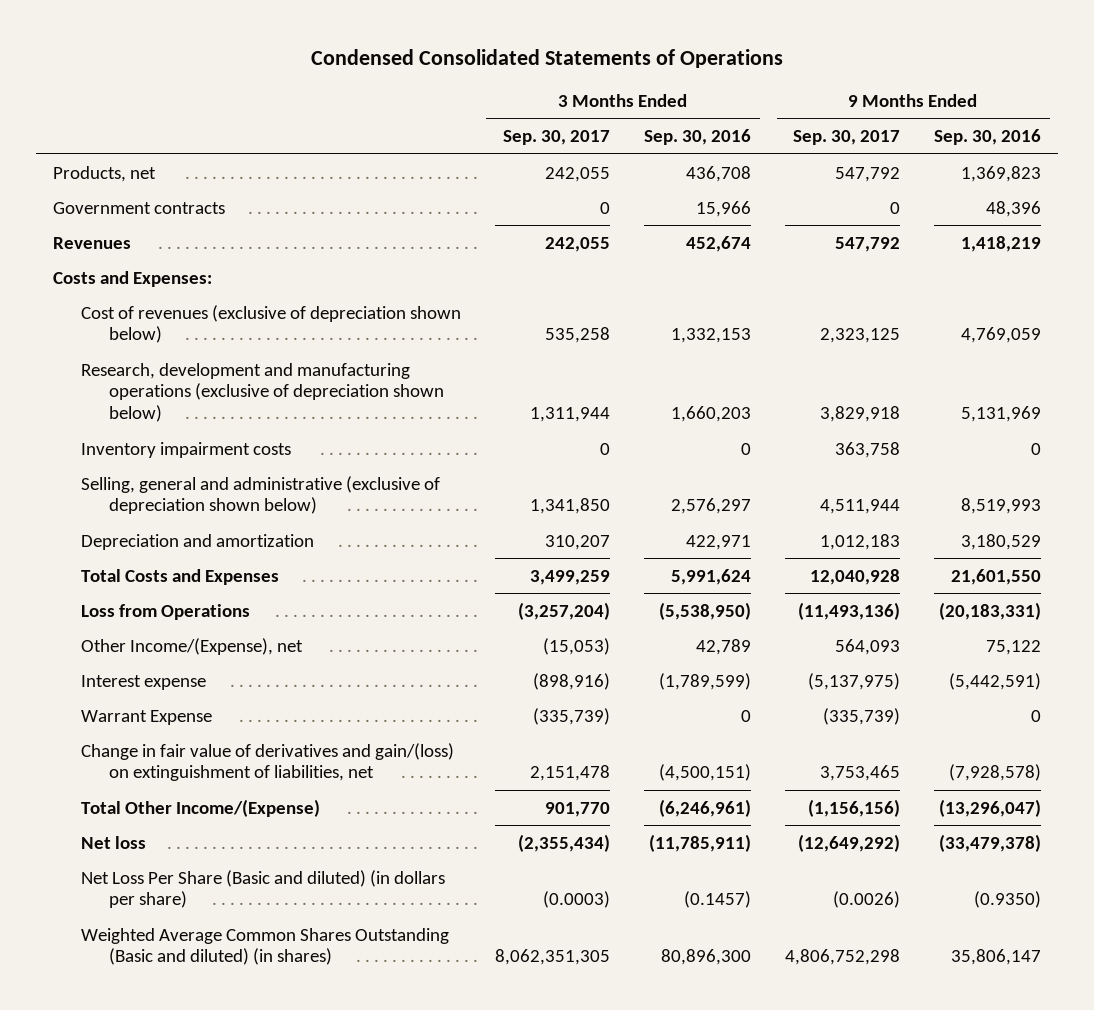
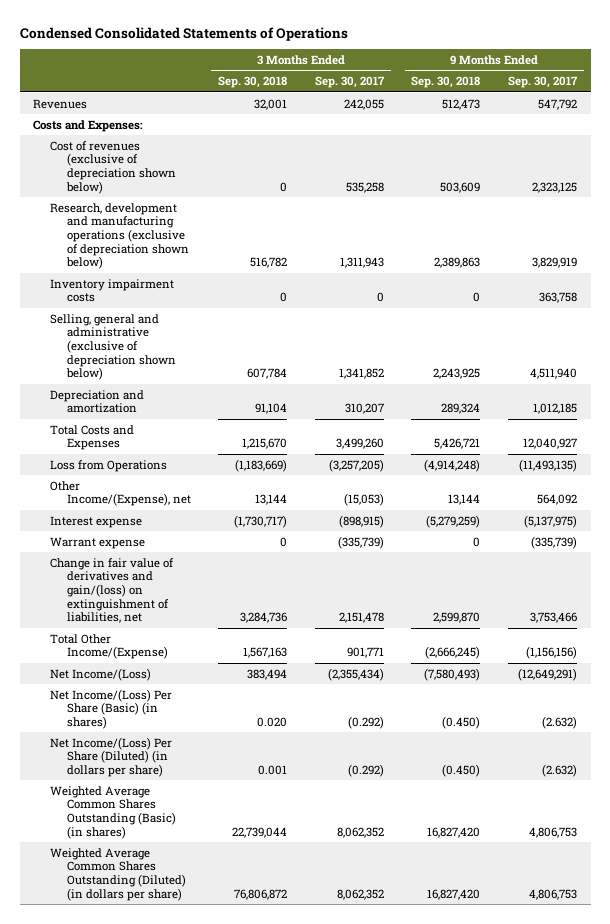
- | 3 Months Ended Sep. 30, 2017 | 3 Months Ended Sep. 30, 2016 | 9 Months Ended Sep. 30, 2017 | 9 Months Ended Sep. 30, 2016
+ | 3 Months Ended Sep. 30, 2018 | 3 Months Ended Sep. 30, 2017 | 9 Months Ended Sep. 30, 2018 | 9 Months Ended Sep. 30, 2017
- Products, net | 242,055 | 436,708 | 547,792 | 1,369,823
- Government contracts | 0 | 15,966 | 0 | 48,396
- Research, development and manufacturing operations (exclusive of depreciation shown below) | 1,311,944 | 1,660,203 | 3,829,918 | 5,131,969
+ Research, development and manufacturing operations (exclusive of depreciation shown below) | 516,782 | 1,311,943 | 2,389,863 | 3,829,919
- Selling, general and administrative (exclusive of depreciation shown below) | 1,341,850 | 2,576,297 | 4,511,944 | 8,519,993
- Depreciation and amortization | 310,207 | 422,971 | 1,012,183 | 3,180,529
- Total Costs and Expenses | 3,499,259 | 5,991,624 | 12,040,928 | 21,601,550
- Loss from Operations | (3,257,204) | (5,538,950) | (11,493,136) | (20,183,331)
- Other Income/(Expense), net | (15,053) | 42,789 | 564,093 | 75,122
- Interest expense | (898,916) | (1,789,599) | (5,137,975) | (5,442,591)
- Warrant Expense | (335,739) | 0 | (335,739) | 0
- Change in fair value of derivatives and gain/(loss) on extinguishment of liabilities, net | 2,151,478 | (4,500,151) | 3,753,465 | (7,928,578)
- Total Other Income/(Expense) | 901,770 | (6,246,961) | (1,156,156) | (13,296,047)
- Net loss | (2,355,434) | (11,785,911) | (12,649,292) | (33,479,378)
- Net Loss Per Share (Basic and diluted) (in dollars per share) | (0.0003) | (0.1457) | (0.0026) | (0.9350)
- Weighted Average Common Shares Outstanding (Basic and diluted) (in shares) | 8,062,351,305 | 80,896,300 | 4,806,752,298 | 35,806,147
+ Selling, general and administrative (exclusive of depreciation shown below) | 607,784 | 1,341,852 | 2,243,925 | 4,511,940
+ Depreciation and amortization | 91,104 | 310,207 | 289,324 | 1,012,185
+ Total Costs and Expenses | 1,215,670 | 3,499,260 | 5,426,721 | 12,040,927
+ Loss from Operations | (1,183,669) | (3,257,205) | (4,914,248) | (11,493,135)
+ Other Income/(Expense), net | 13,144 | (15,053) | 13,144 | 564,092
+ Interest expense | (1,730,717) | (898,915) | (5,279,259) | (5,137,975)
+ Warrant expense | 0 | (335,739) | 0 | (335,739)
+ Change in fair value of derivatives and gain/(loss) on extinguishment of liabilities, net | 3,284,736 | 2,151,478 | 2,599,870 | 3,753,466
+ Total Other Income/(Expense) | 1,567,163 | 901,771 | (2,666,245) | (1,156,156)
+ Net Income/(Loss) | 383,494 | (2,355,434) | (7,580,493) | (12,649,291)
+ Net Income/(Loss) Per Share (Basic) (in shares) | 0.020 | (0.292) | (0.450) | (2.632)
+ Net Income/(Loss) Per Share (Diluted) (in dollars per share) | 0.001 | (0.292) | (0.450) | (2.632)
+ Weighted Average Common Shares Outstanding (Basic) (in shares) | 22,739,044 | 8,062,352 | 16,827,420 | 4,806,753
+ Weighted Average Common Shares Outstanding (Diluted) (in dollars per share) | 76,806,872 | 8,062,352 | 16,827,420 | 4,806,753

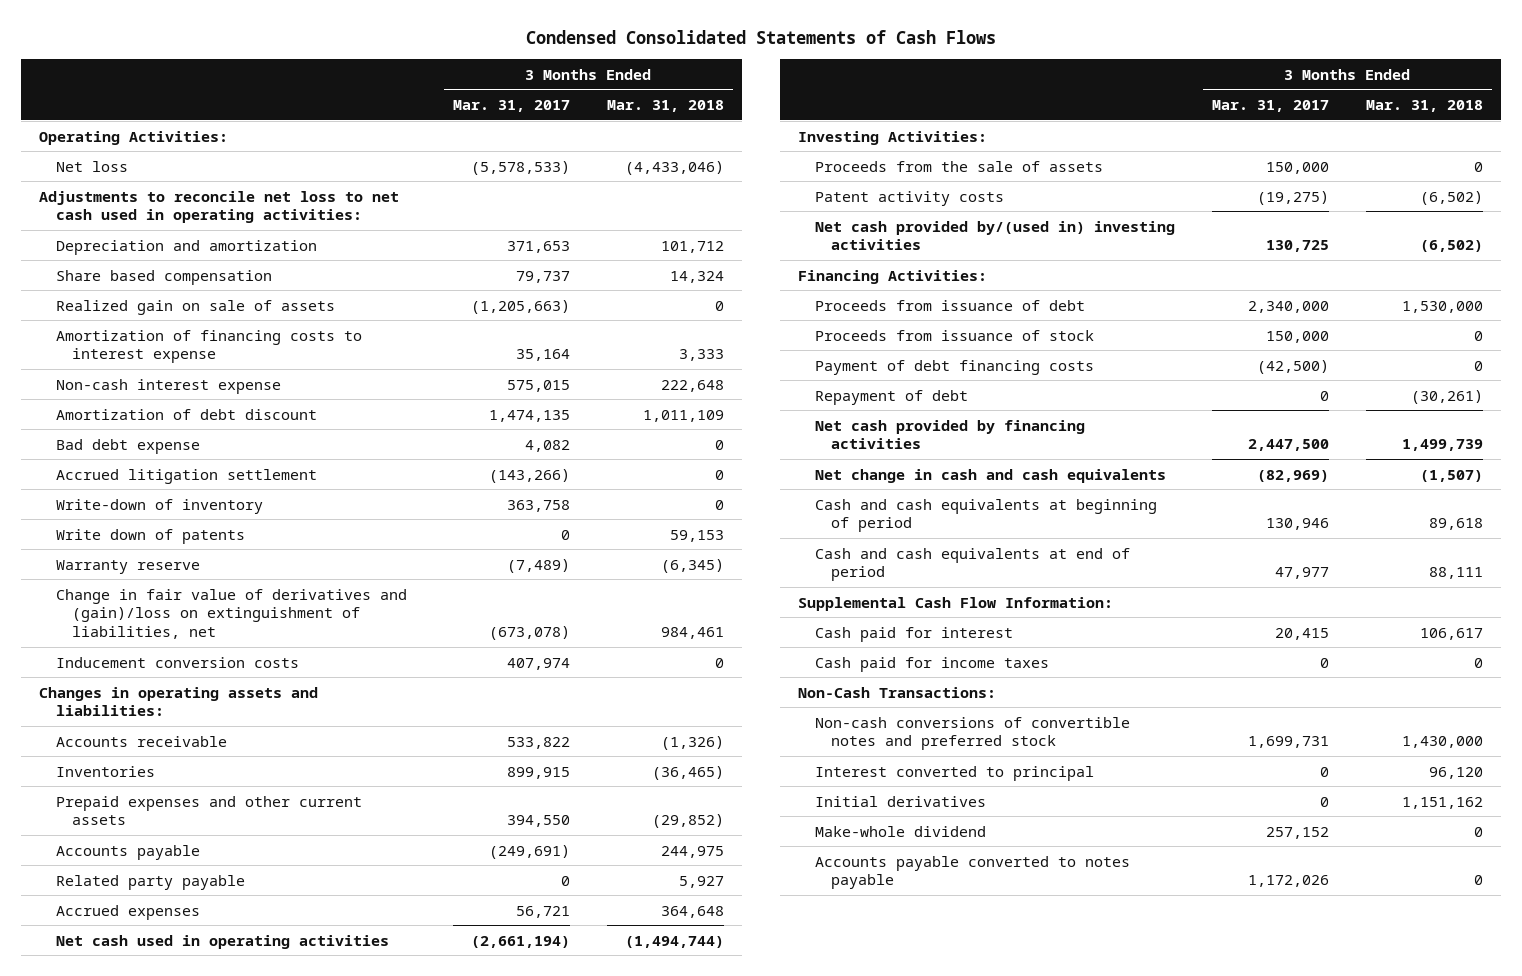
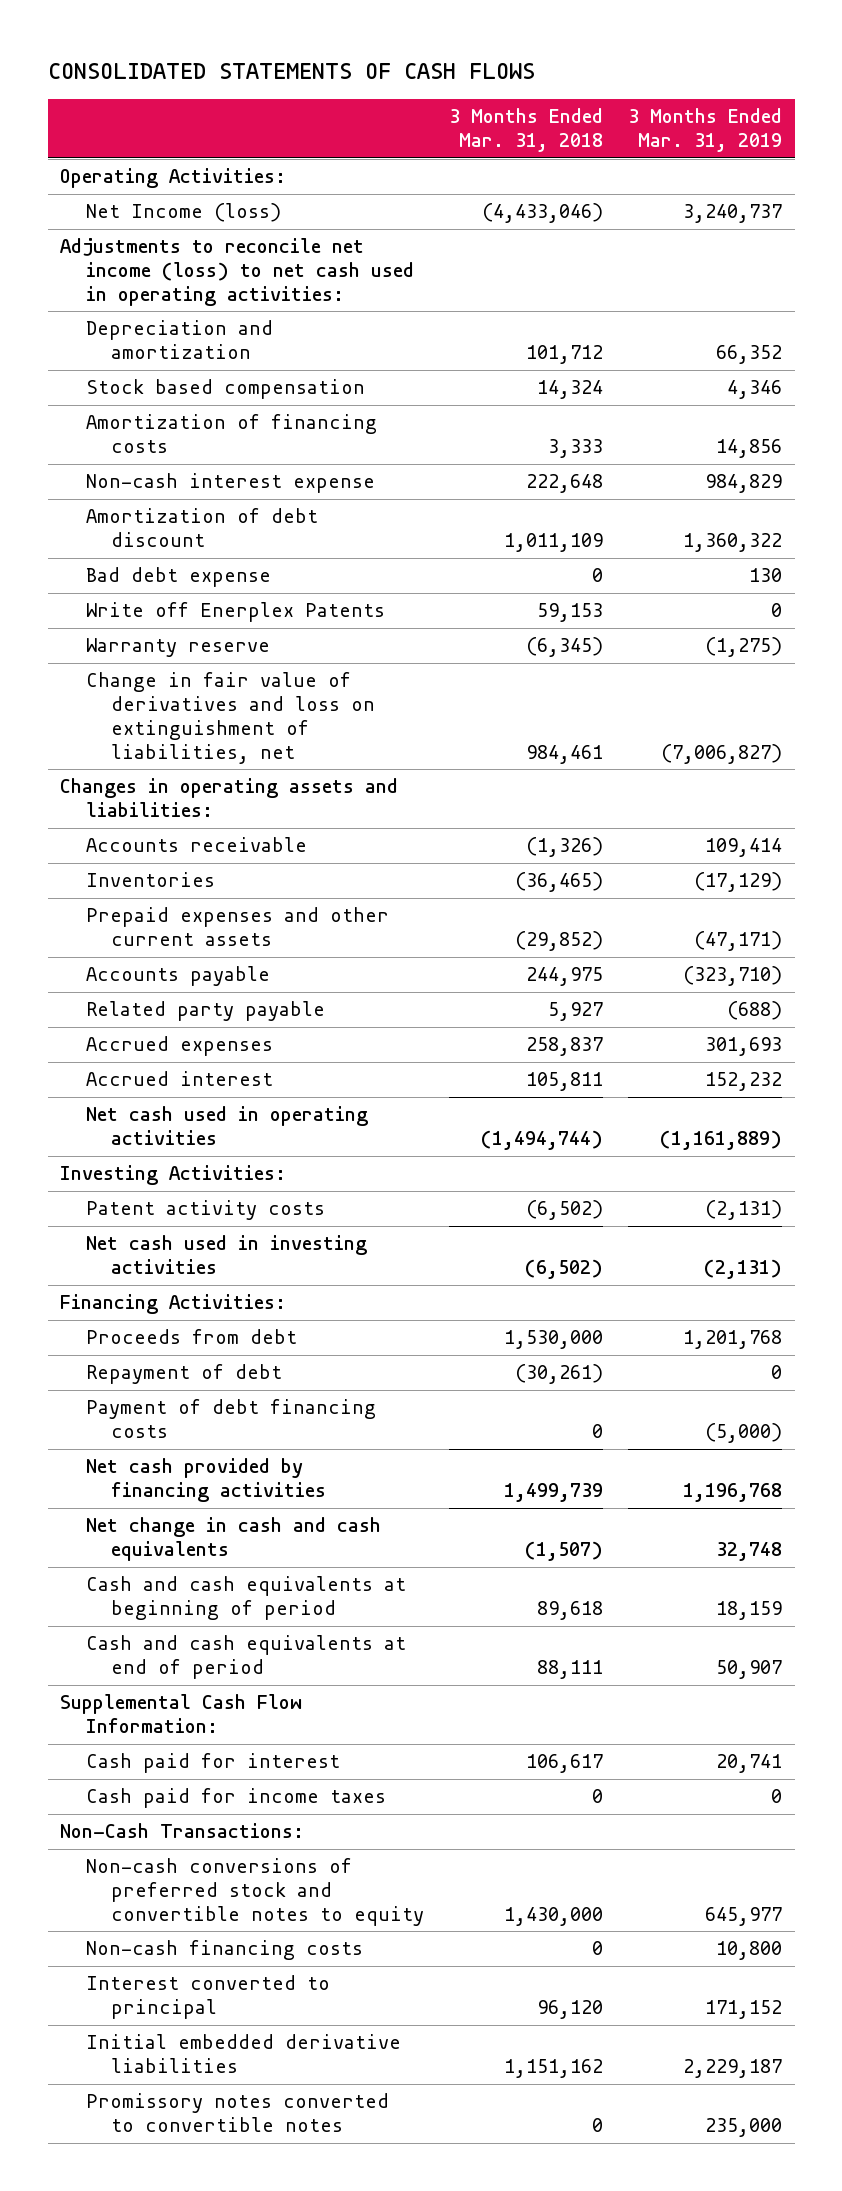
- Condensed Consolidated Statements of Cash Flows
+ CONSOLIDATED STATEMENTS OF CASH FLOWS
- | 3 Months Ended Mar. 31, 2017 | 3 Months Ended Mar. 31, 2018
+ | 3 Months Ended Mar. 31, 2018 | 3 Months Ended Mar. 31, 2019
- Net loss | (5,578,533) | (4,433,046)
- Adjustments to reconcile net loss to net cash used in operating activities:
+ Net Income (loss) | (4,433,046) | 3,240,737
+ Adjustments to reconcile net income (loss) to net cash used in operating activities:
- Share based compensation | 79,737 | 14,324
- Realized gain on sale of assets | (1,205,663) | 0
- Amortization of financing costs to interest expense | 35,164 | 3,333
+ Stock based compensation | 14,324 | 4,346
+ Amortization of financing costs | 3,333 | 14,856
- Accrued litigation settlement | (143,266) | 0
- Write-down of inventory | 363,758 | 0
- Write down of patents | 0 | 59,153
+ Write off Enerplex Patents | 59,153 | 0
- Change in fair value of derivatives and (gain)/loss on extinguishment of liabilities, net | (673,078) | 984,461
- Inducement conversion costs | 407,974 | 0
+ Change in fair value of derivatives and loss on extinguishment of liabilities, net | 984,461 | (7,006,827)
- Accrued expenses | 56,721 | 364,648
+ Accrued expenses | 258,837 | 301,693
+ Accrued interest | 105,811 | 152,232
- Proceeds from the sale of assets | 150,000 | 0
- Net cash provided by/(used in) investing activities | 130,725 | (6,502)
+ Net cash used in investing activities | (6,502) | (2,131)
- Proceeds from issuance of debt | 2,340,000 | 1,530,000
- Proceeds from issuance of stock | 150,000 | 0
+ Proceeds from debt | 1,530,000 | 1,201,768
moved down: Payment of debt financing costs | 0 | (5,000)
- Non-cash conversions of convertible notes and preferred stock | 1,699,731 | 1,430,000
+ Non-cash conversions of preferred stock and convertible notes to equity | 1,430,000 | 645,977
+ Non-cash financing costs | 0 | 10,800
- Initial derivatives | 0 | 1,151,162
- Make-whole dividend | 257,152 | 0
- Accounts payable converted to notes payable | 1,172,026 | 0
+ Initial embedded derivative liabilities | 1,151,162 | 2,229,187
+ Promissory notes converted to convertible notes | 0 | 235,000

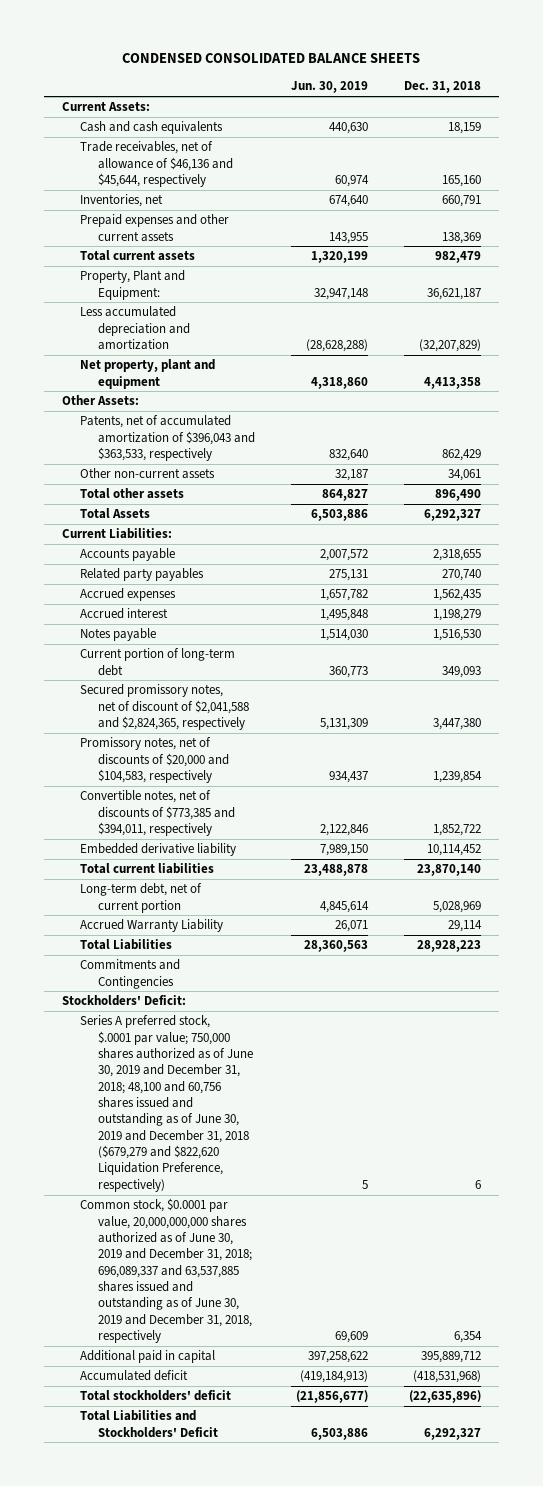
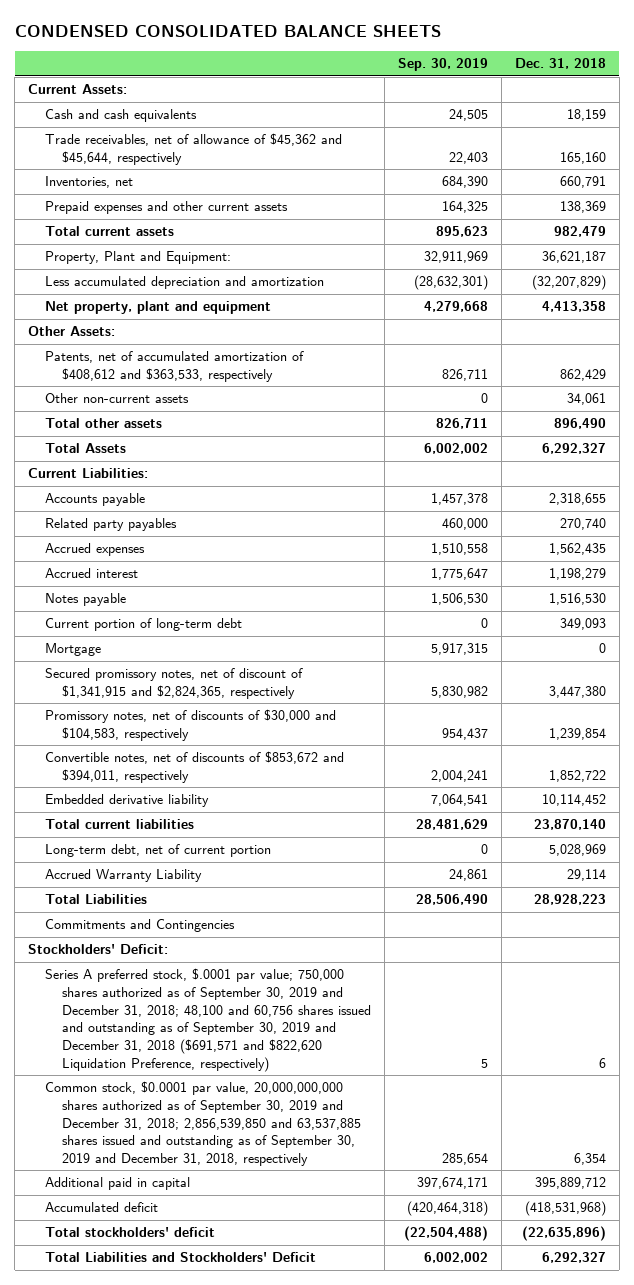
- | Jun. 30, 2019 | Dec. 31, 2018
+ | Sep. 30, 2019 | Dec. 31, 2018
- Trade receivables, net of allowance of $46,136 and $45,644, respectively | 60,974 | 165,160
+ Trade receivables, net of allowance of $45,362 and $45,644, respectively | 22,403 | 165,160
- Patents, net of accumulated amortization of $396,043 and $363,533, respectively | 832,640 | 862,429
+ Patents, net of accumulated amortization of $408,612 and $363,533, respectively | 826,711 | 862,429
- Secured promissory notes, net of discount of $2,041,588 and $2,824,365, respectively | 5,131,309 | 3,447,380
- Promissory notes, net of discounts of $20,000 and $104,583, respectively | 934,437 | 1,239,854
- Convertible notes, net of discounts of $773,385 and $394,011, respectively | 2,122,846 | 1,852,722
+ Mortgage | 5,917,315 | 0
+ Secured promissory notes, net of discount of $1,341,915 and $2,824,365, respectively | 5,830,982 | 3,447,380
+ Promissory notes, net of discounts of $30,000 and $104,583, respectively | 954,437 | 1,239,854
+ Convertible notes, net of discounts of $853,672 and $394,011, respectively | 2,004,241 | 1,852,722
- Series A preferred stock, $.0001 par value; 750,000 shares authorized as of June 30, 2019 and December 31, 2018; 48,100 and 60,756 shares issued and outstanding as of June 30, 2019 and December 31, 2018 ($679,279 and $822,620 Liquidation Preference, respectively) | 5 | 6
- Common stock, $0.0001 par value, 20,000,000,000 shares authorized as of June 30, 2019 and December 31, 2018; 696,089,337 and 63,537,885 shares issued and outstanding as of June 30, 2019 and December 31, 2018, respectively | 69,609 | 6,354
+ Series A preferred stock, $.0001 par value; 750,000 shares authorized as of September 30, 2019 and December 31, 2018; 48,100 and 60,756 shares issued and outstanding as of September 30, 2019 and December 31, 2018 ($691,571 and $822,620 Liquidation Preference, respectively) | 5 | 6
+ Common stock, $0.0001 par value, 20,000,000,000 shares authorized as of September 30, 2019 and December 31, 2018; 2,856,539,850 and 63,537,885 shares issued and outstanding as of September 30, 2019 and December 31, 2018, respectively | 285,654 | 6,354

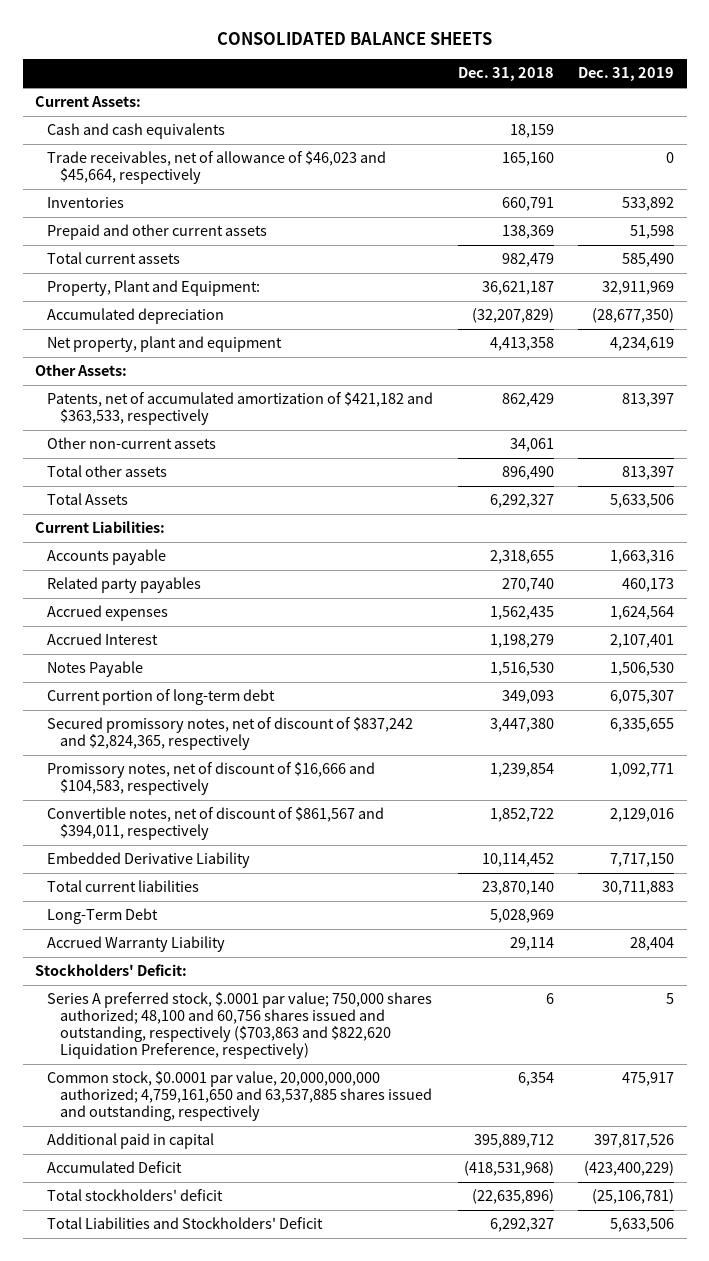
- CONDENSED CONSOLIDATED BALANCE SHEETS
+ CONSOLIDATED BALANCE SHEETS
- | Sep. 30, 2019 | Dec. 31, 2018
+ | Dec. 31, 2018 | Dec. 31, 2019
- Trade receivables, net of allowance of $45,362 and $45,644, respectively | 22,403 | 165,160
- Inventories, net | 684,390 | 660,791
- Prepaid expenses and other current assets | 164,325 | 138,369
+ Trade receivables, net of allowance of $46,023 and $45,664, respectively | 165,160 | 0
+ Inventories | 660,791 | 533,892
+ Prepaid and other current assets | 138,369 | 51,598
- Less accumulated depreciation and amortization | (28,632,301) | (32,207,829)
+ Accumulated depreciation | (32,207,829) | (28,677,350)
- Patents, net of accumulated amortization of $408,612 and $363,533, respectively | 826,711 | 862,429
+ Patents, net of accumulated amortization of $421,182 and $363,533, respectively | 862,429 | 813,397
- Accrued interest | 1,775,647 | 1,198,279
- Notes payable | 1,506,530 | 1,516,530
+ Accrued Interest | 1,198,279 | 2,107,401
+ Notes Payable | 1,516,530 | 1,506,530
- Mortgage | 5,917,315 | 0
- Secured promissory notes, net of discount of $1,341,915 and $2,824,365, respectively | 5,830,982 | 3,447,380
- Promissory notes, net of discounts of $30,000 and $104,583, respectively | 954,437 | 1,239,854
- Convertible notes, net of discounts of $853,672 and $394,011, respectively | 2,004,241 | 1,852,722
- Embedded derivative liability | 7,064,541 | 10,114,452
+ Secured promissory notes, net of discount of $837,242 and $2,824,365, respectively | 3,447,380 | 6,335,655
+ Promissory notes, net of discount of $16,666 and $104,583, respectively | 1,239,854 | 1,092,771
+ Convertible notes, net of discount of $861,567 and $394,011, respectively | 1,852,722 | 2,129,016
+ Embedded Derivative Liability | 10,114,452 | 7,717,150
- Long-term debt, net of current portion | 0 | 5,028,969
+ Long-Term Debt | 5,028,969 |
- Total Liabilities | 28,506,490 | 28,928,223
- Commitments and Contingencies
- Series A preferred stock, $.0001 par value; 750,000 shares authorized as of September 30, 2019 and December 31, 2018; 48,100 and 60,756 shares issued and outstanding as of September 30, 2019 and December 31, 2018 ($691,571 and $822,620 Liquidation Preference, respectively) | 5 | 6
- Common stock, $0.0001 par value, 20,000,000,000 shares authorized as of September 30, 2019 and December 31, 2018; 2,856,539,850 and 63,537,885 shares issued and outstanding as of September 30, 2019 and December 31, 2018, respectively | 285,654 | 6,354
+ Series A preferred stock, $.0001 par value; 750,000 shares authorized; 48,100 and 60,756 shares issued and outstanding, respectively ($703,863 and $822,620 Liquidation Preference, respectively) | 6 | 5
+ Common stock, $0.0001 par value, 20,000,000,000 authorized; 4,759,161,650 and 63,537,885 shares issued and outstanding, respectively | 6,354 | 475,917
- Accumulated deficit | (420,464,318) | (418,531,968)
+ Accumulated Deficit | (418,531,968) | (423,400,229)

